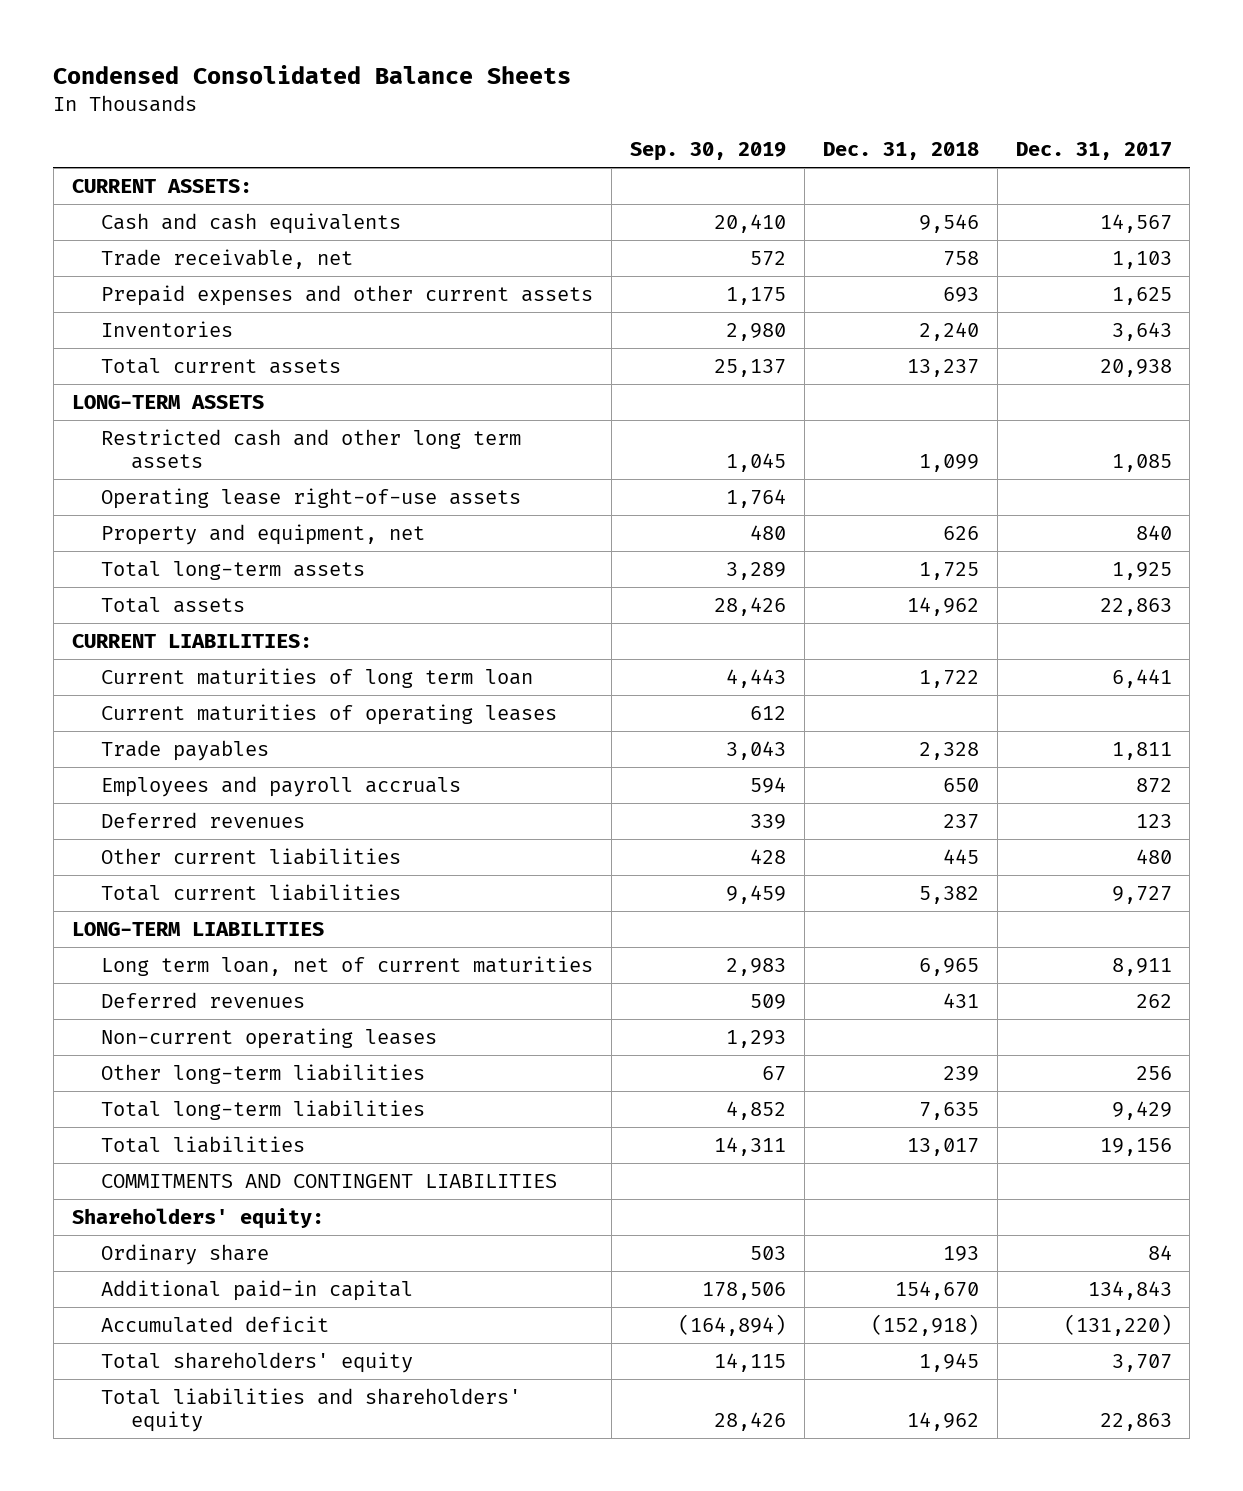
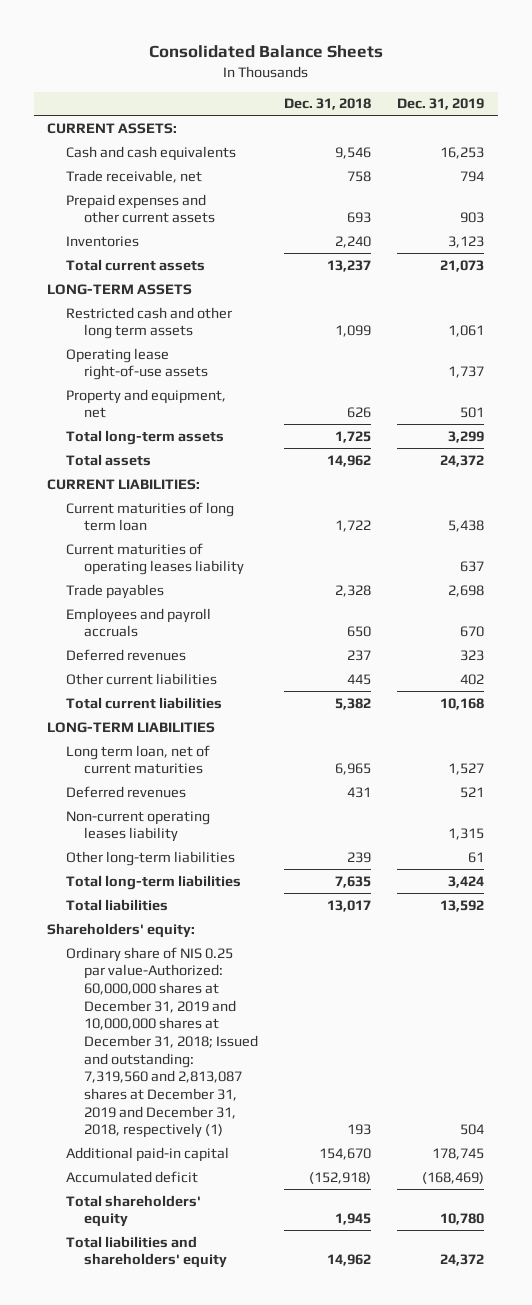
- Condensed Consolidated Balance Sheets
+ Consolidated Balance Sheets
- | Sep. 30, 2019 | Dec. 31, 2018 | Dec. 31, 2017
+ | Dec. 31, 2018 | Dec. 31, 2019
- Current maturities of operating leases | 612 | |
+ Current maturities of operating leases liability | | 637
- Non-current operating leases | 1,293 | |
+ Non-current operating leases liability | | 1,315
- COMMITMENTS AND CONTINGENT LIABILITIES
- Ordinary share | 503 | 193 | 84
+ Ordinary share of NIS 0.25 par value-Authorized: 60,000,000 shares at December 31, 2019 and 10,000,000 shares at December 31, 2018; Issued and outstanding: 7,319,560 and 2,813,087 shares at December 31, 2019 and December 31, 2018, respectively (1) | 193 | 504

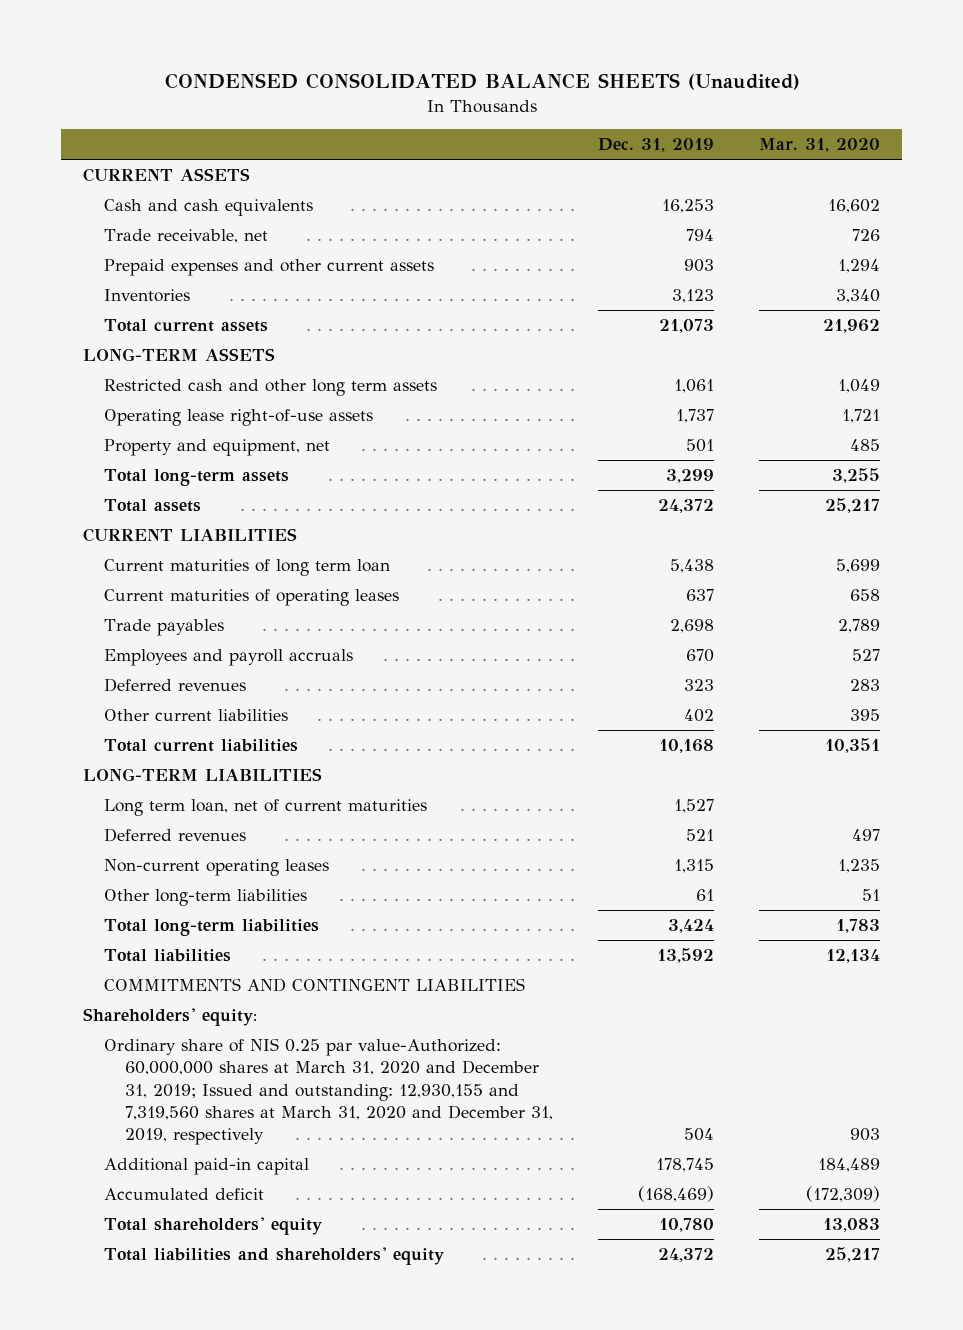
- Consolidated Balance Sheets
+ CONDENSED CONSOLIDATED BALANCE SHEETS (Unaudited)
- | Dec. 31, 2018 | Dec. 31, 2019
+ | Dec. 31, 2019 | Mar. 31, 2020
- CURRENT ASSETS:
+ CURRENT ASSETS
- CURRENT LIABILITIES:
+ CURRENT LIABILITIES
- Current maturities of operating leases liability | | 637
+ Current maturities of operating leases | 637 | 658
- Non-current operating leases liability | | 1,315
+ Non-current operating leases | 1,315 | 1,235
+ COMMITMENTS AND CONTINGENT LIABILITIES
- Ordinary share of NIS 0.25 par value-Authorized: 60,000,000 shares at December 31, 2019 and 10,000,000 shares at December 31, 2018; Issued and outstanding: 7,319,560 and 2,813,087 shares at December 31, 2019 and December 31, 2018, respectively (1) | 193 | 504
+ Ordinary share of NIS 0.25 par value-Authorized: 60,000,000 shares at March 31, 2020 and December 31, 2019; Issued and outstanding: 12,930,155 and 7,319,560 shares at March 31, 2020 and December 31, 2019, respectively | 504 | 903

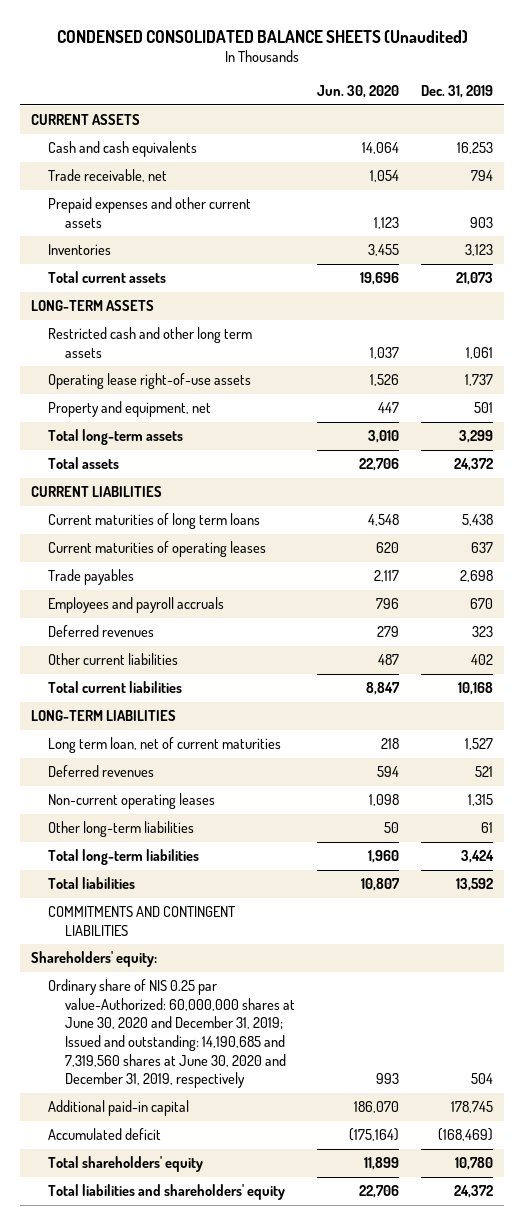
- | Dec. 31, 2019 | Mar. 31, 2020
+ | Jun. 30, 2020 | Dec. 31, 2019
- Current maturities of long term loan | 5,438 | 5,699
+ Current maturities of long term loans | 4,548 | 5,438
- Ordinary share of NIS 0.25 par value-Authorized: 60,000,000 shares at March 31, 2020 and December 31, 2019; Issued and outstanding: 12,930,155 and 7,319,560 shares at March 31, 2020 and December 31, 2019, respectively | 504 | 903
+ Ordinary share of NIS 0.25 par value-Authorized: 60,000,000 shares at June 30, 2020 and December 31, 2019; Issued and outstanding: 14,190,685 and 7,319,560 shares at June 30, 2020 and December 31, 2019, respectively | 993 | 504

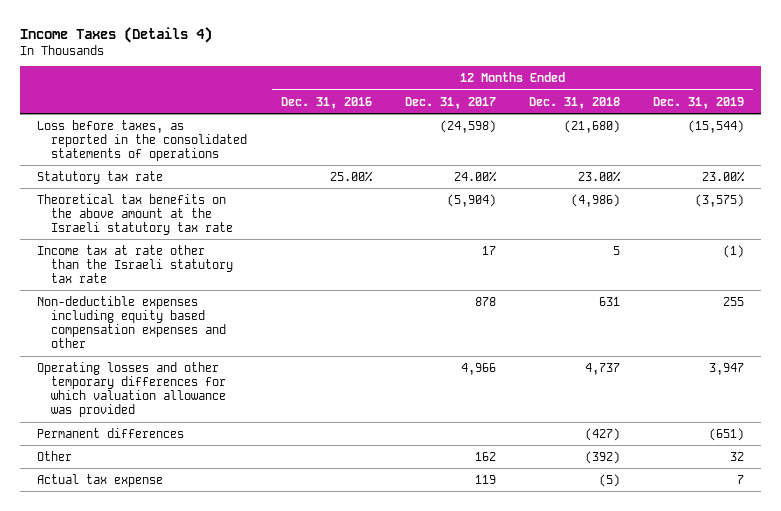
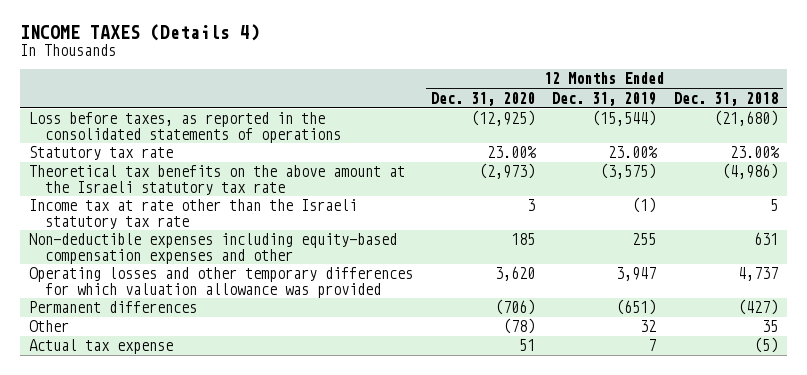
- Income Taxes (Details 4)
+ INCOME TAXES (Details 4)
- | 12 Months Ended Dec. 31, 2016 | 12 Months Ended Dec. 31, 2017 | 12 Months Ended Dec. 31, 2018 | 12 Months Ended Dec. 31, 2019
+ | 12 Months Ended Dec. 31, 2020 | 12 Months Ended Dec. 31, 2019 | 12 Months Ended Dec. 31, 2018
- Non-deductible expenses including equity based compensation expenses and other | | 878 | 631 | 255
+ Non-deductible expenses including equity-based compensation expenses and other | 185 | 255 | 631
- Other | | 162 | (392) | 32
+ Other | (78) | 32 | 35

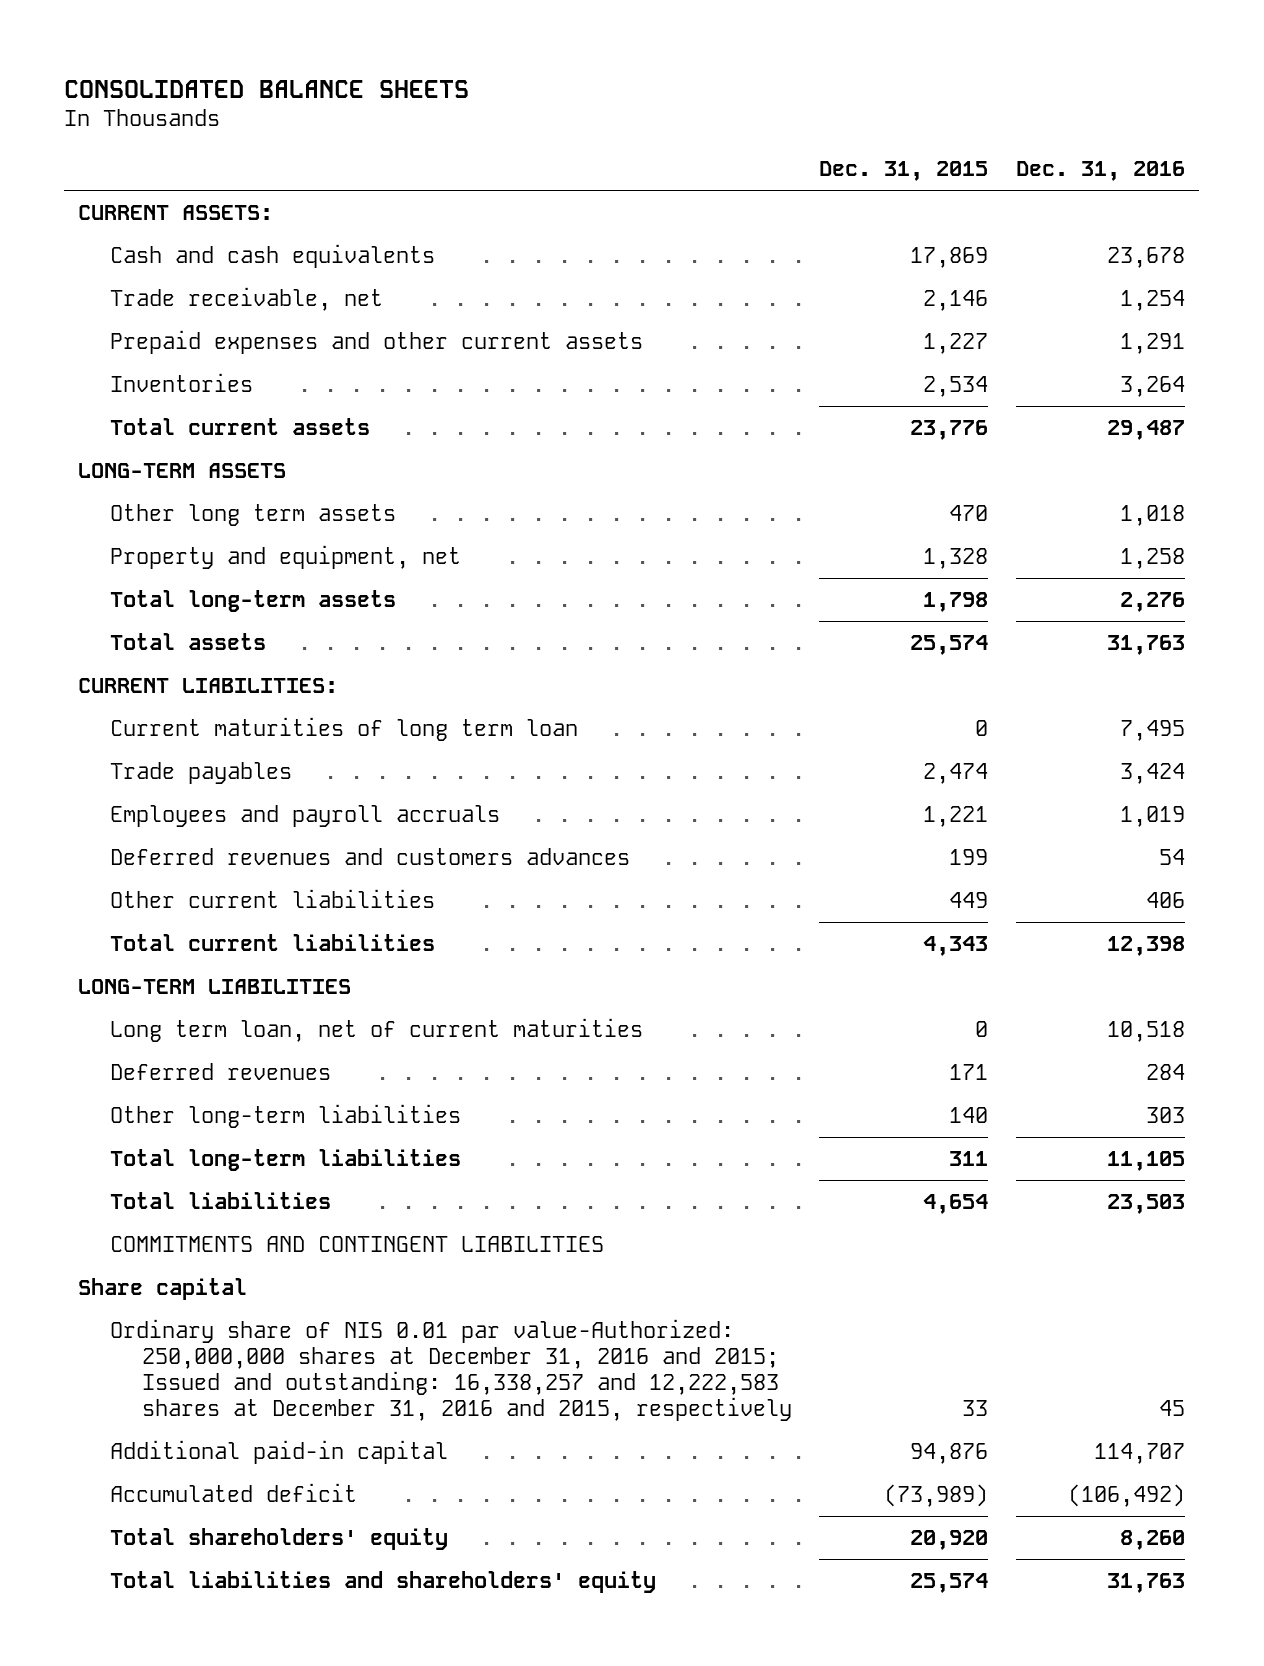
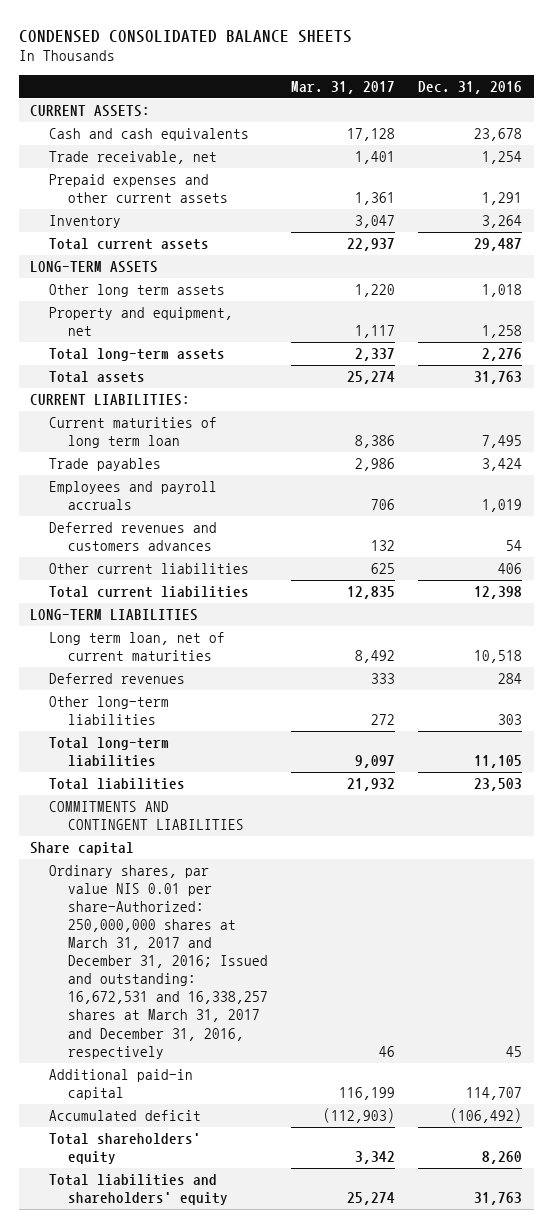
- CONSOLIDATED BALANCE SHEETS
+ CONDENSED CONSOLIDATED BALANCE SHEETS
- | Dec. 31, 2015 | Dec. 31, 2016
+ | Mar. 31, 2017 | Dec. 31, 2016
- Inventories | 2,534 | 3,264
+ Inventory | 3,047 | 3,264
- Ordinary share of NIS 0.01 par value-Authorized: 250,000,000 shares at December 31, 2016 and 2015; Issued and outstanding: 16,338,257 and 12,222,583 shares at December 31, 2016 and 2015, respectively | 33 | 45
+ Ordinary shares, par value NIS 0.01 per share-Authorized: 250,000,000 shares at March 31, 2017 and December 31, 2016; Issued and outstanding: 16,672,531 and 16,338,257 shares at March 31, 2017 and December 31, 2016, respectively | 46 | 45

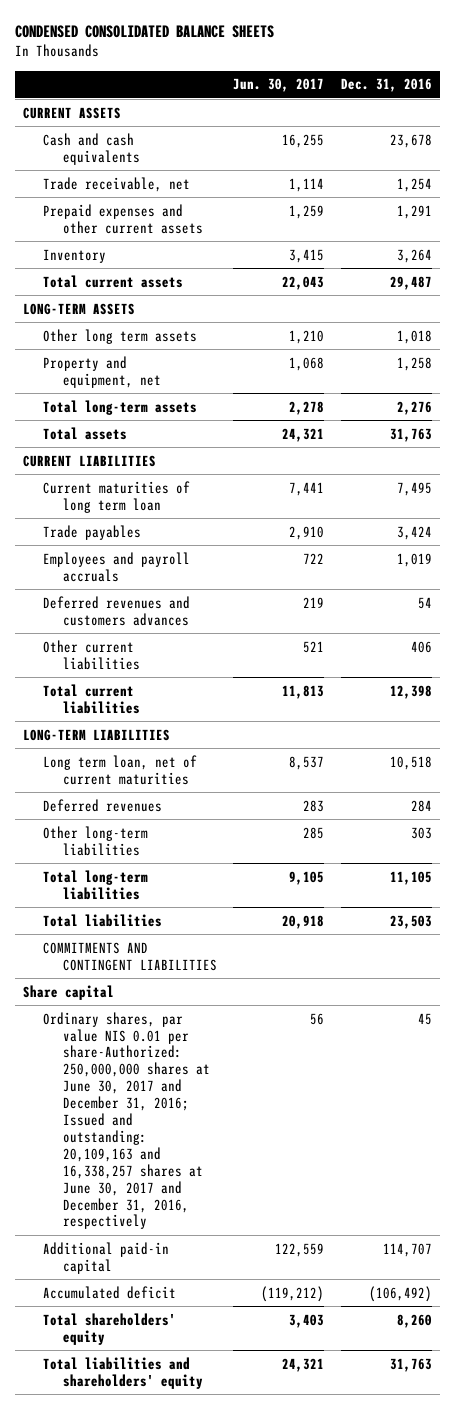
- | Mar. 31, 2017 | Dec. 31, 2016
+ | Jun. 30, 2017 | Dec. 31, 2016
- CURRENT ASSETS:
+ CURRENT ASSETS
- CURRENT LIABILITIES:
+ CURRENT LIABILITIES
- Ordinary shares, par value NIS 0.01 per share-Authorized: 250,000,000 shares at March 31, 2017 and December 31, 2016; Issued and outstanding: 16,672,531 and 16,338,257 shares at March 31, 2017 and December 31, 2016, respectively | 46 | 45
+ Ordinary shares, par value NIS 0.01 per share-Authorized: 250,000,000 shares at June 30, 2017 and December 31, 2016; Issued and outstanding: 20,109,163 and 16,338,257 shares at June 30, 2017 and December 31, 2016, respectively | 56 | 45

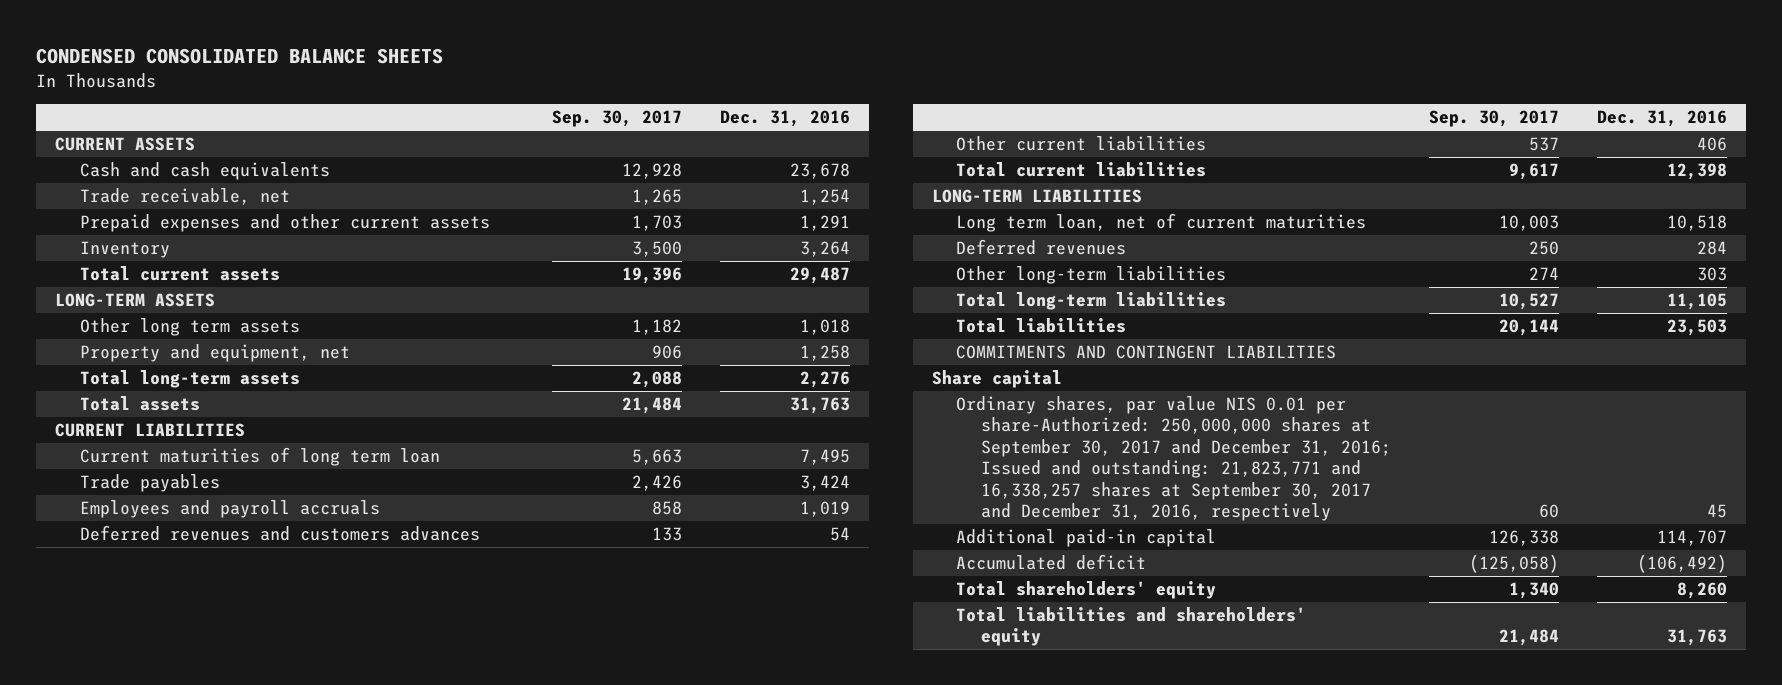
- | Jun. 30, 2017 | Dec. 31, 2016
+ | Sep. 30, 2017 | Dec. 31, 2016
- Ordinary shares, par value NIS 0.01 per share-Authorized: 250,000,000 shares at June 30, 2017 and December 31, 2016; Issued and outstanding: 20,109,163 and 16,338,257 shares at June 30, 2017 and December 31, 2016, respectively | 56 | 45
+ Ordinary shares, par value NIS 0.01 per share-Authorized: 250,000,000 shares at September 30, 2017 and December 31, 2016; Issued and outstanding: 21,823,771 and 16,338,257 shares at September 30, 2017 and December 31, 2016, respectively | 60 | 45

